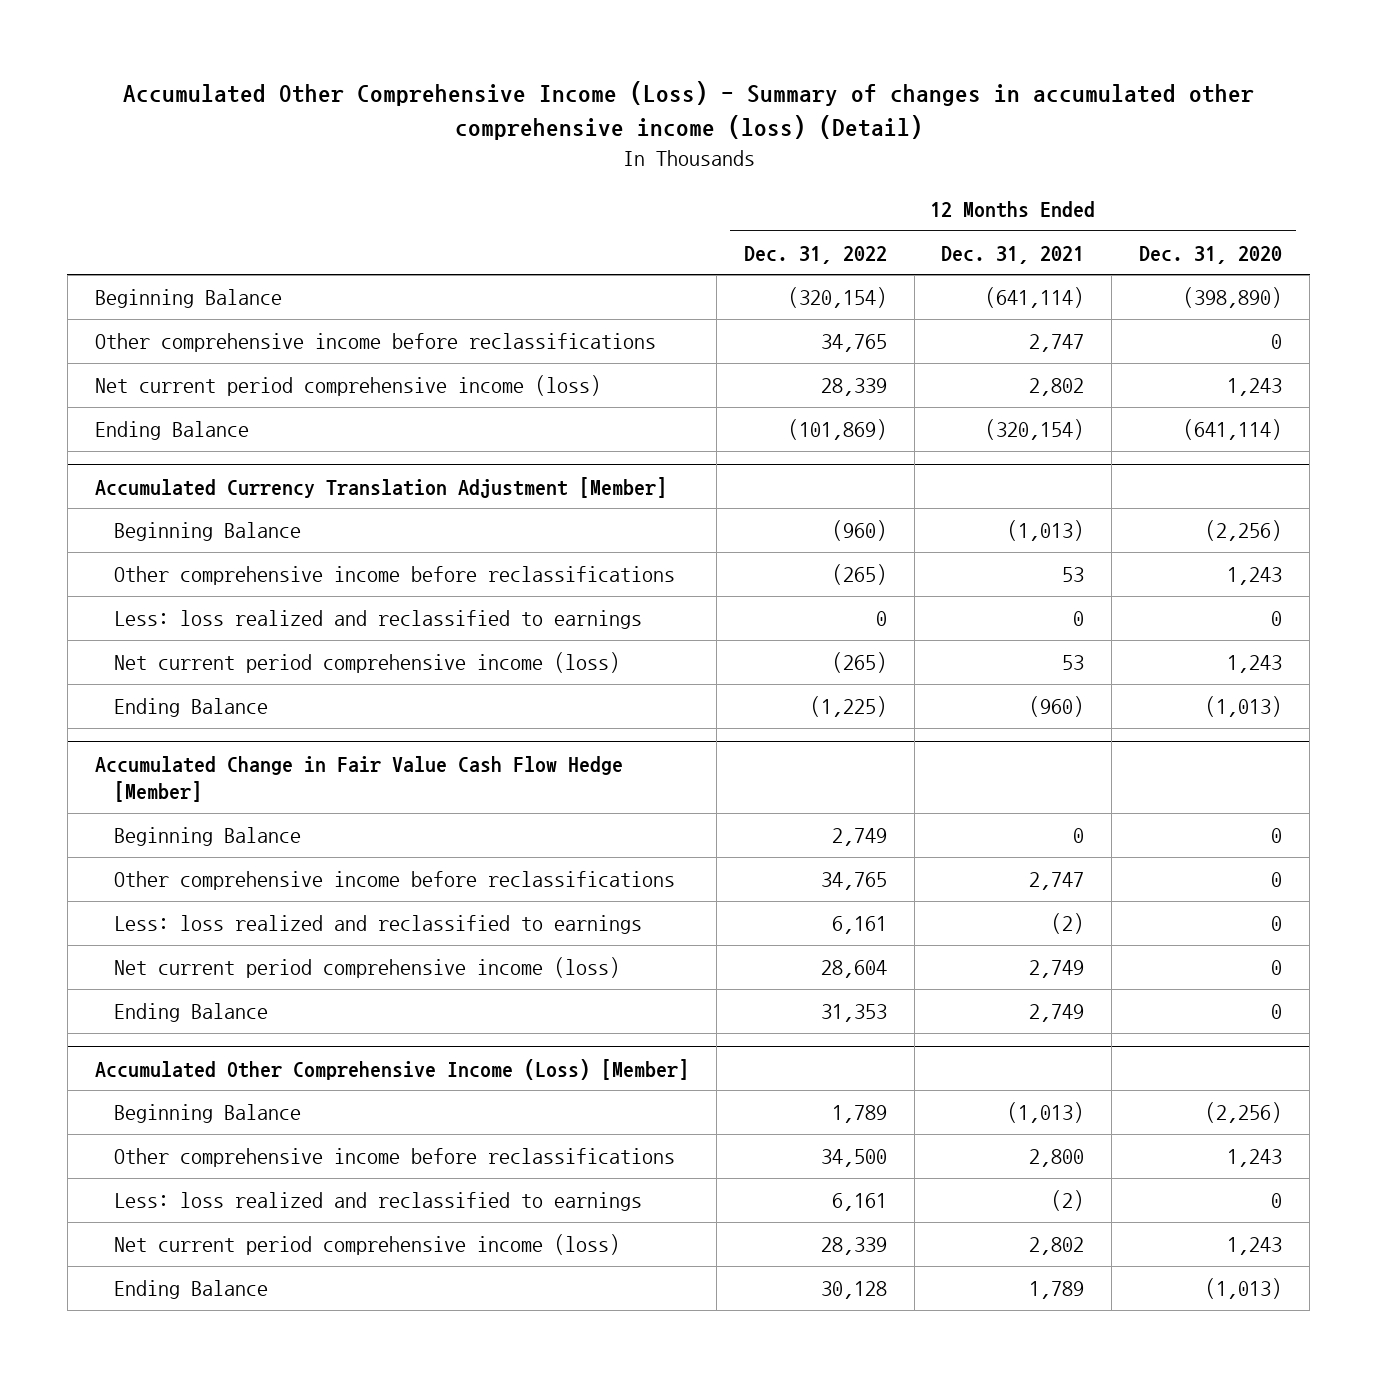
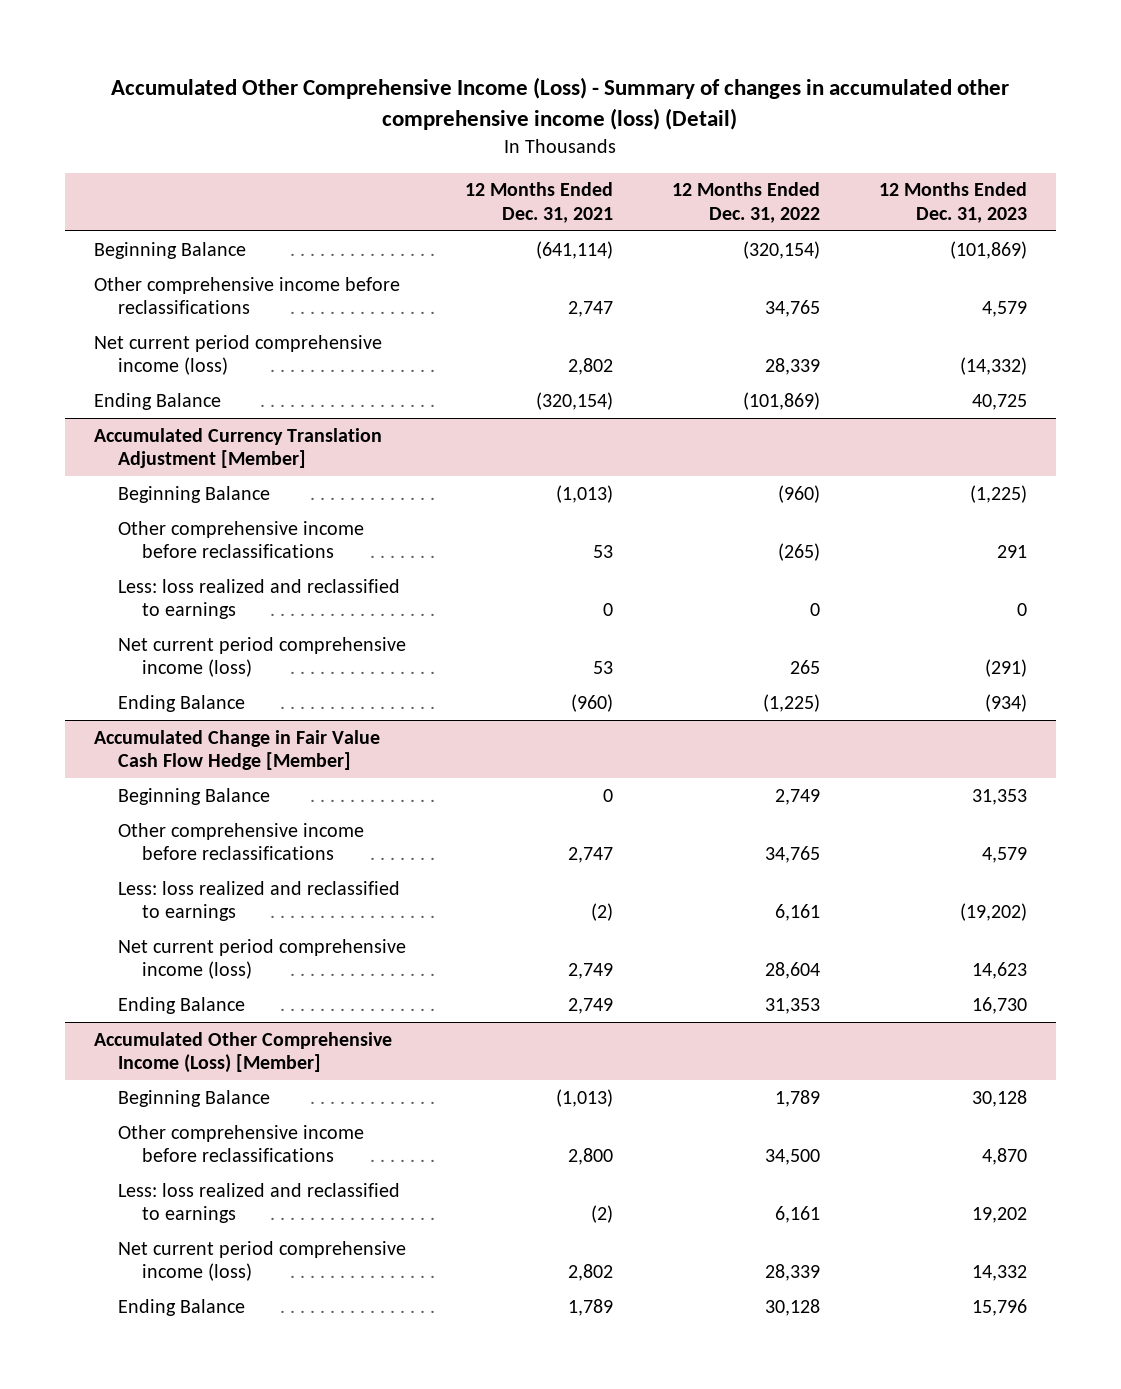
- | 12 Months Ended Dec. 31, 2022 | 12 Months Ended Dec. 31, 2021 | 12 Months Ended Dec. 31, 2020
+ | 12 Months Ended Dec. 31, 2021 | 12 Months Ended Dec. 31, 2022 | 12 Months Ended Dec. 31, 2023
@ Accumulated Currency Translation Adjustment [Member]
- Net current period comprehensive income (loss) | (265) | 53 | 1,243
+ Net current period comprehensive income (loss) | 53 | 265 | (291)

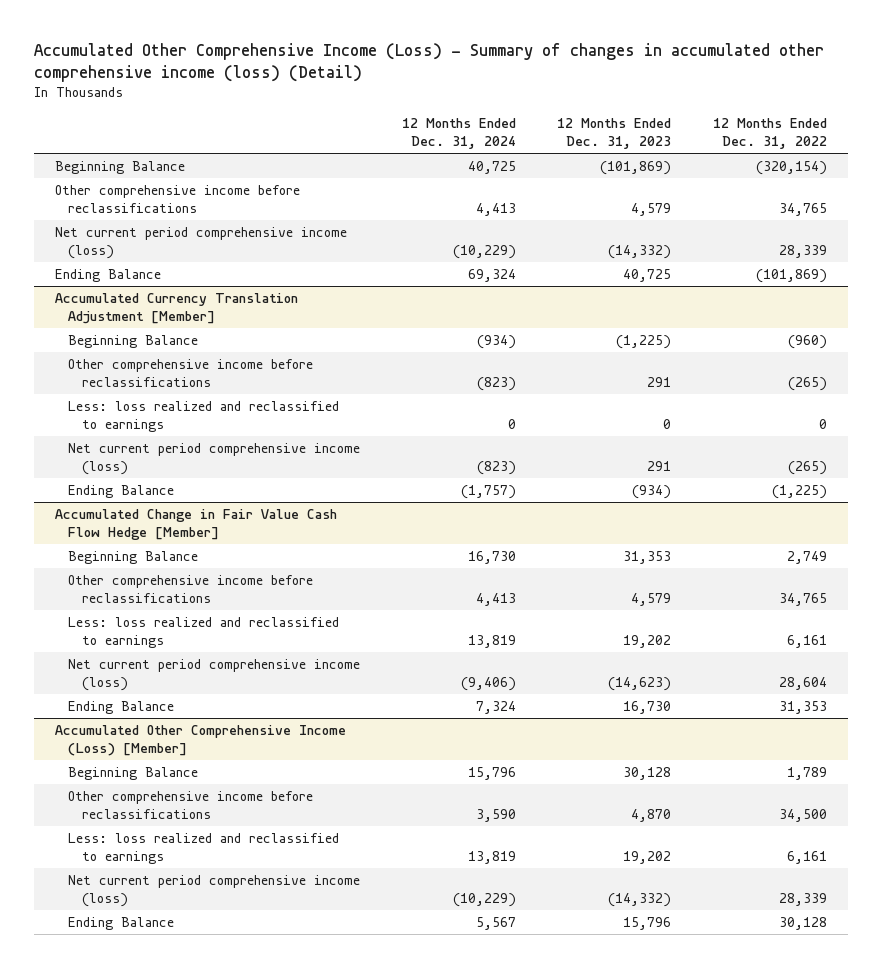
- | 12 Months Ended Dec. 31, 2021 | 12 Months Ended Dec. 31, 2022 | 12 Months Ended Dec. 31, 2023
+ | 12 Months Ended Dec. 31, 2024 | 12 Months Ended Dec. 31, 2023 | 12 Months Ended Dec. 31, 2022
@ Accumulated Currency Translation Adjustment [Member]
- Net current period comprehensive income (loss) | 53 | 265 | (291)
+ Net current period comprehensive income (loss) | (823) | 291 | (265)
@ Accumulated Change in Fair Value Cash Flow Hedge [Member]
- Less: loss realized and reclassified to earnings | (2) | 6,161 | (19,202)
- Net current period comprehensive income (loss) | 2,749 | 28,604 | 14,623
+ Less: loss realized and reclassified to earnings | 13,819 | 19,202 | 6,161
+ Net current period comprehensive income (loss) | (9,406) | (14,623) | 28,604
@ Accumulated Other Comprehensive Income (Loss) [Member]
- Net current period comprehensive income (loss) | 2,802 | 28,339 | 14,332
+ Net current period comprehensive income (loss) | (10,229) | (14,332) | 28,339

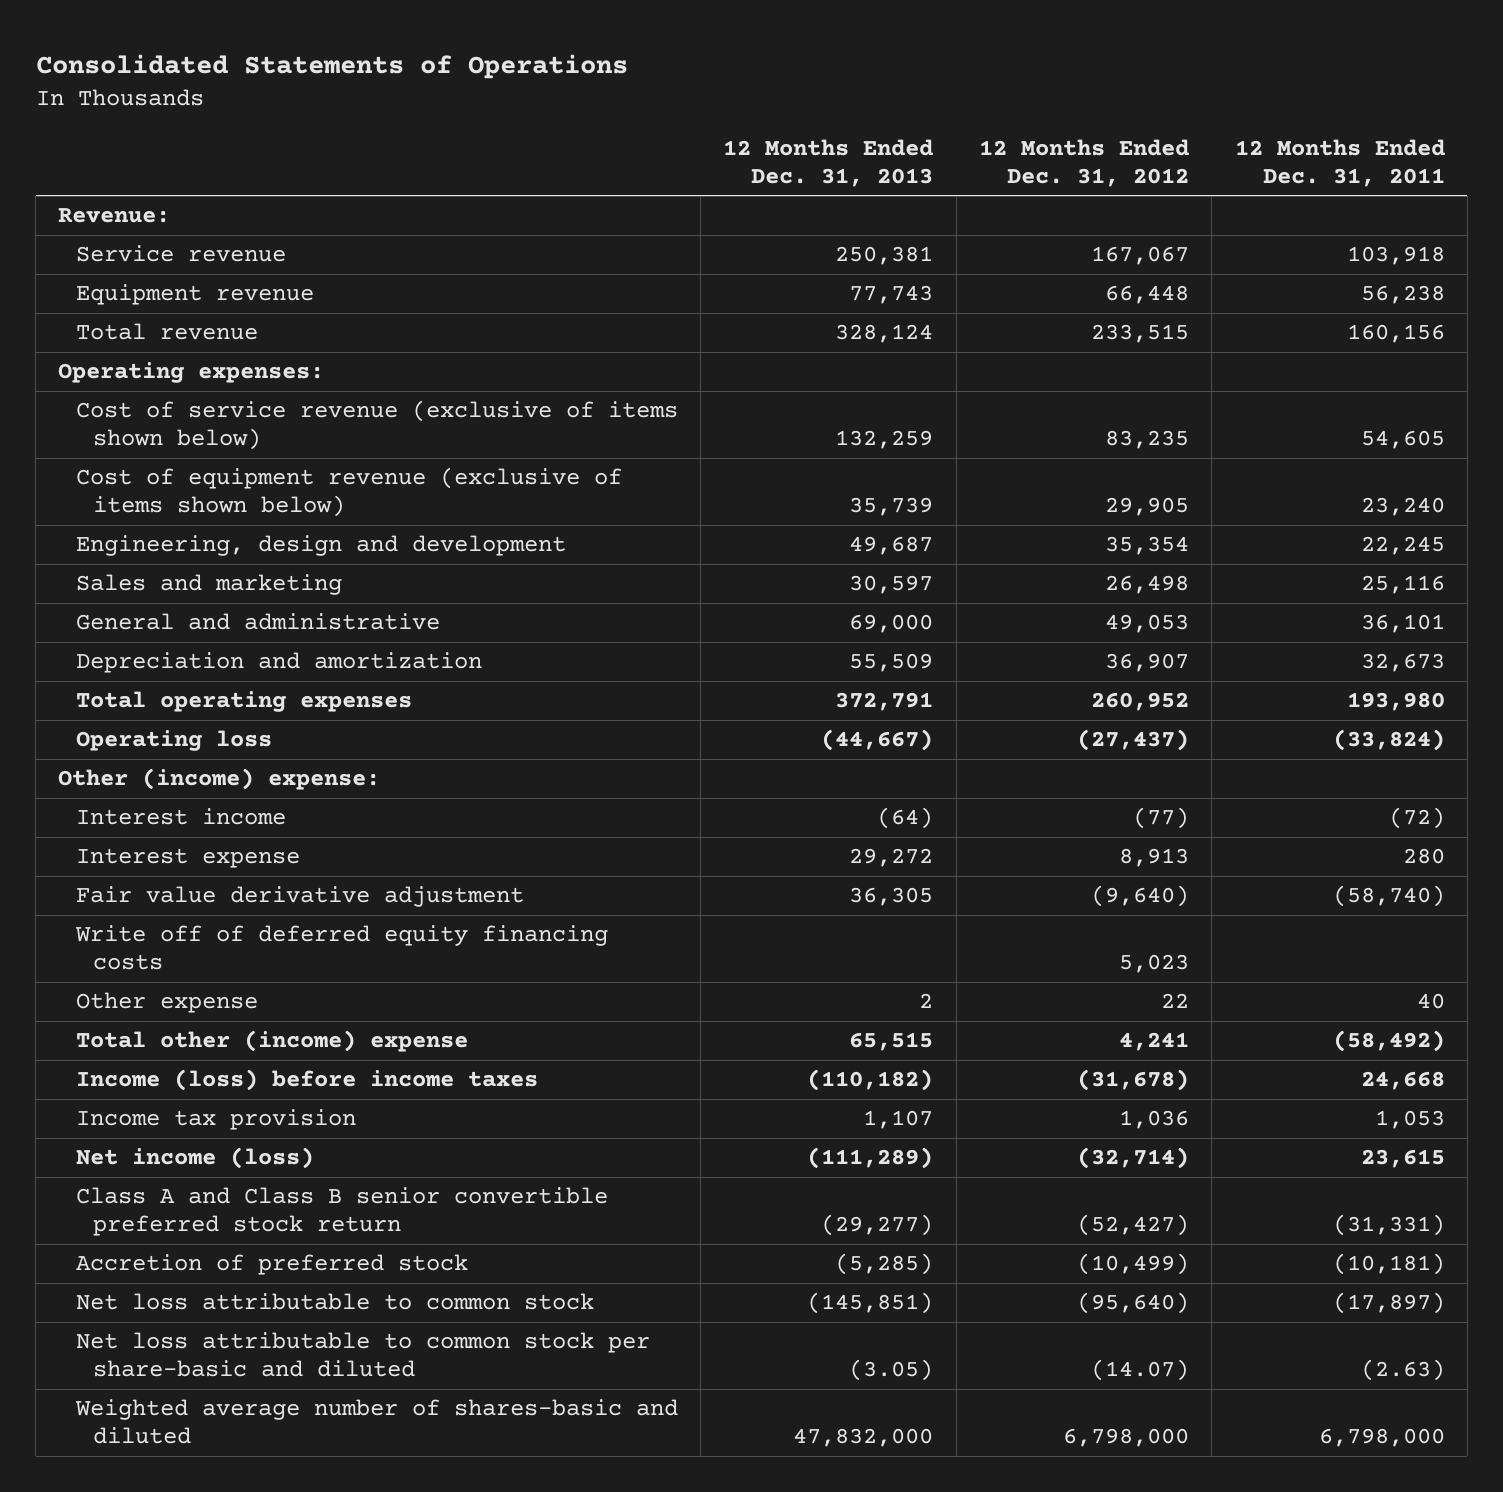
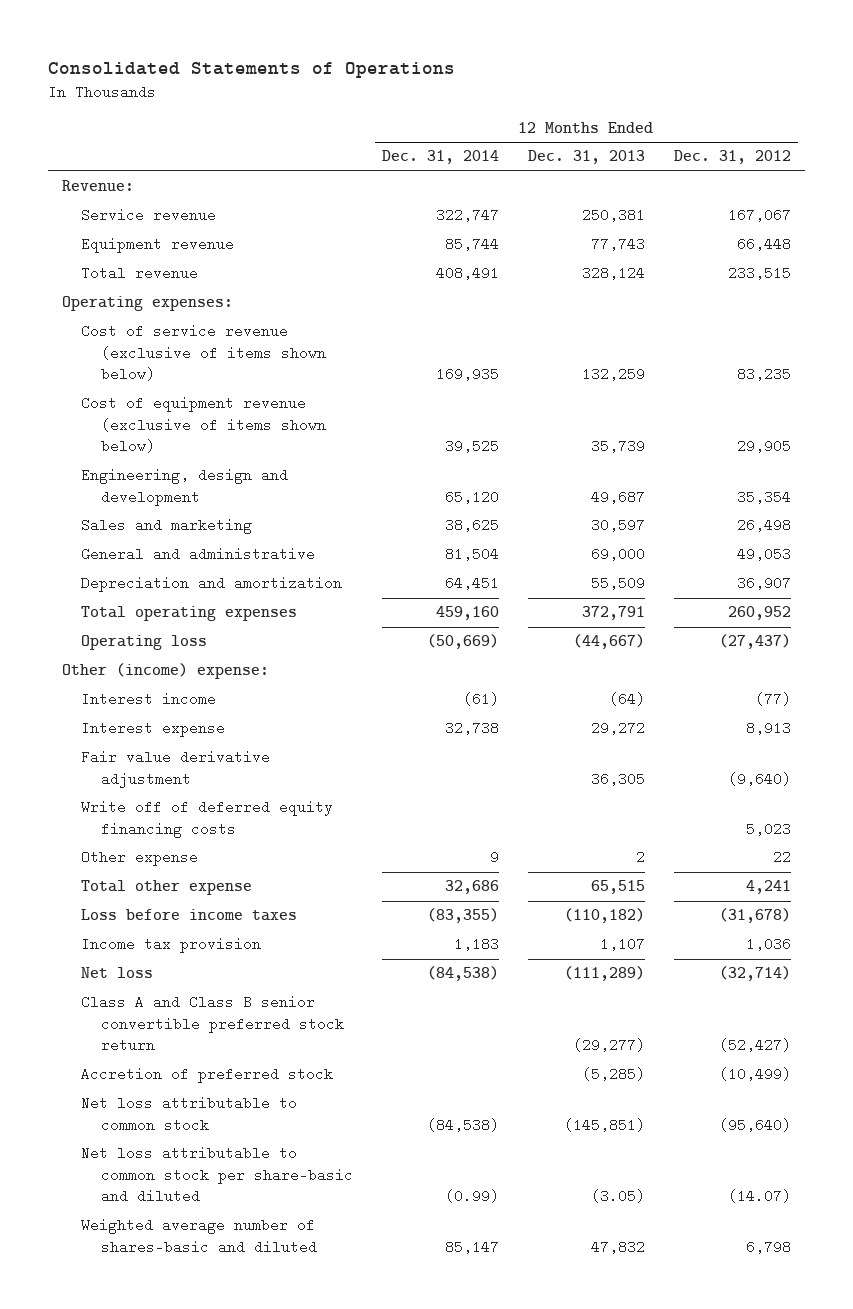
- | 12 Months Ended Dec. 31, 2013 | 12 Months Ended Dec. 31, 2012 | 12 Months Ended Dec. 31, 2011
+ | 12 Months Ended Dec. 31, 2014 | 12 Months Ended Dec. 31, 2013 | 12 Months Ended Dec. 31, 2012
- Total other (income) expense | 65,515 | 4,241 | (58,492)
- Income (loss) before income taxes | (110,182) | (31,678) | 24,668
+ Total other expense | 32,686 | 65,515 | 4,241
+ Loss before income taxes | (83,355) | (110,182) | (31,678)
- Net income (loss) | (111,289) | (32,714) | 23,615
+ Net loss | (84,538) | (111,289) | (32,714)
- Weighted average number of shares-basic and diluted | 47,832,000 | 6,798,000 | 6,798,000
+ Weighted average number of shares-basic and diluted | 85,147 | 47,832 | 6,798

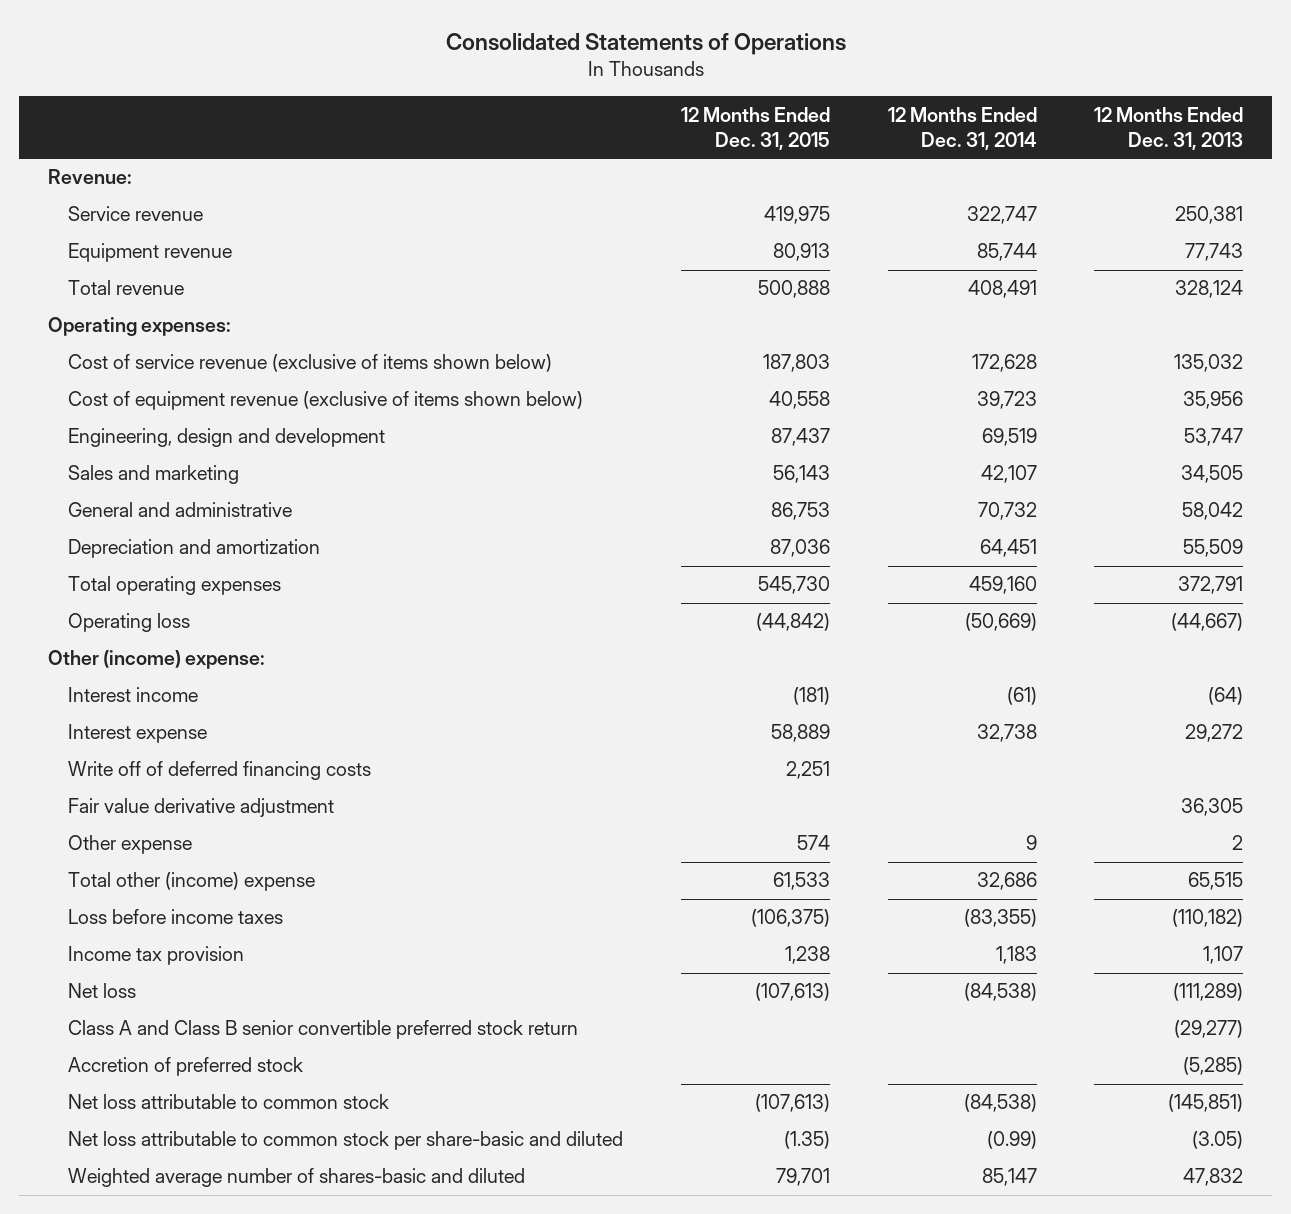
- | 12 Months Ended Dec. 31, 2014 | 12 Months Ended Dec. 31, 2013 | 12 Months Ended Dec. 31, 2012
+ | 12 Months Ended Dec. 31, 2015 | 12 Months Ended Dec. 31, 2014 | 12 Months Ended Dec. 31, 2013
- Cost of service revenue (exclusive of items shown below) | 169,935 | 132,259 | 83,235
- Cost of equipment revenue (exclusive of items shown below) | 39,525 | 35,739 | 29,905
- Engineering, design and development | 65,120 | 49,687 | 35,354
- Sales and marketing | 38,625 | 30,597 | 26,498
- General and administrative | 81,504 | 69,000 | 49,053
+ Cost of service revenue (exclusive of items shown below) | 187,803 | 172,628 | 135,032
+ Cost of equipment revenue (exclusive of items shown below) | 40,558 | 39,723 | 35,956
+ Engineering, design and development | 87,437 | 69,519 | 53,747
+ Sales and marketing | 56,143 | 42,107 | 34,505
+ General and administrative | 86,753 | 70,732 | 58,042
+ Write off of deferred financing costs | 2,251 | |
- Write off of deferred equity financing costs | | | 5,023
- Total other expense | 32,686 | 65,515 | 4,241
+ Total other (income) expense | 61,533 | 32,686 | 65,515

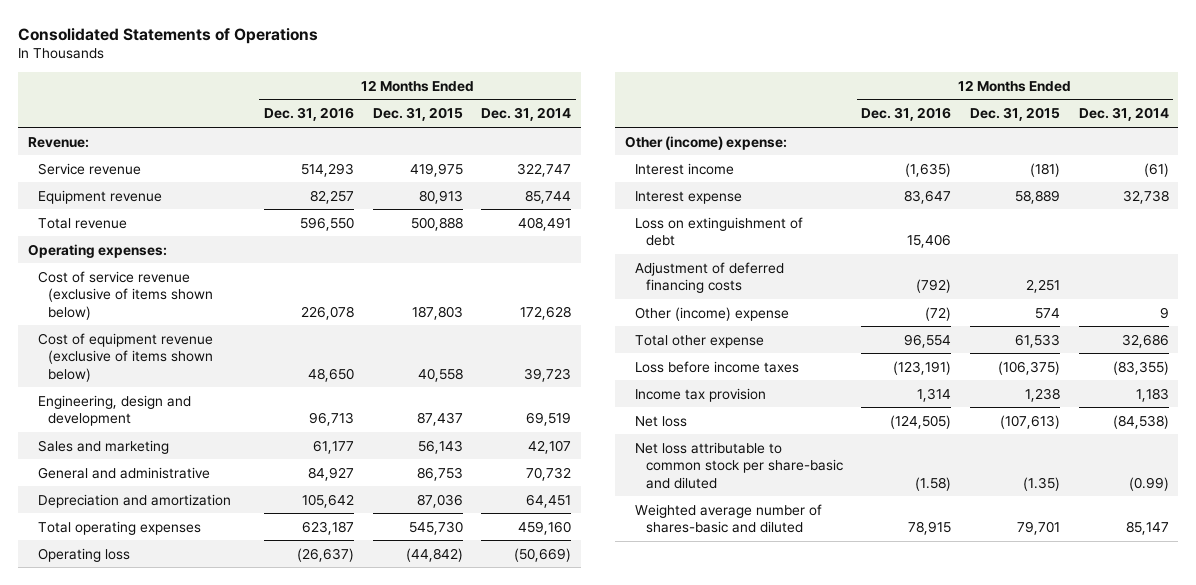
- | 12 Months Ended Dec. 31, 2015 | 12 Months Ended Dec. 31, 2014 | 12 Months Ended Dec. 31, 2013
+ | 12 Months Ended Dec. 31, 2016 | 12 Months Ended Dec. 31, 2015 | 12 Months Ended Dec. 31, 2014
- Write off of deferred financing costs | 2,251 | |
- Fair value derivative adjustment | | | 36,305
- Other expense | 574 | 9 | 2
- Total other (income) expense | 61,533 | 32,686 | 65,515
+ Loss on extinguishment of debt | 15,406 | |
+ Adjustment of deferred financing costs | (792) | 2,251 |
+ Other (income) expense | (72) | 574 | 9
+ Total other expense | 96,554 | 61,533 | 32,686
- Class A and Class B senior convertible preferred stock return | | | (29,277)
- Accretion of preferred stock | | | (5,285)
- Net loss attributable to common stock | (107,613) | (84,538) | (145,851)

